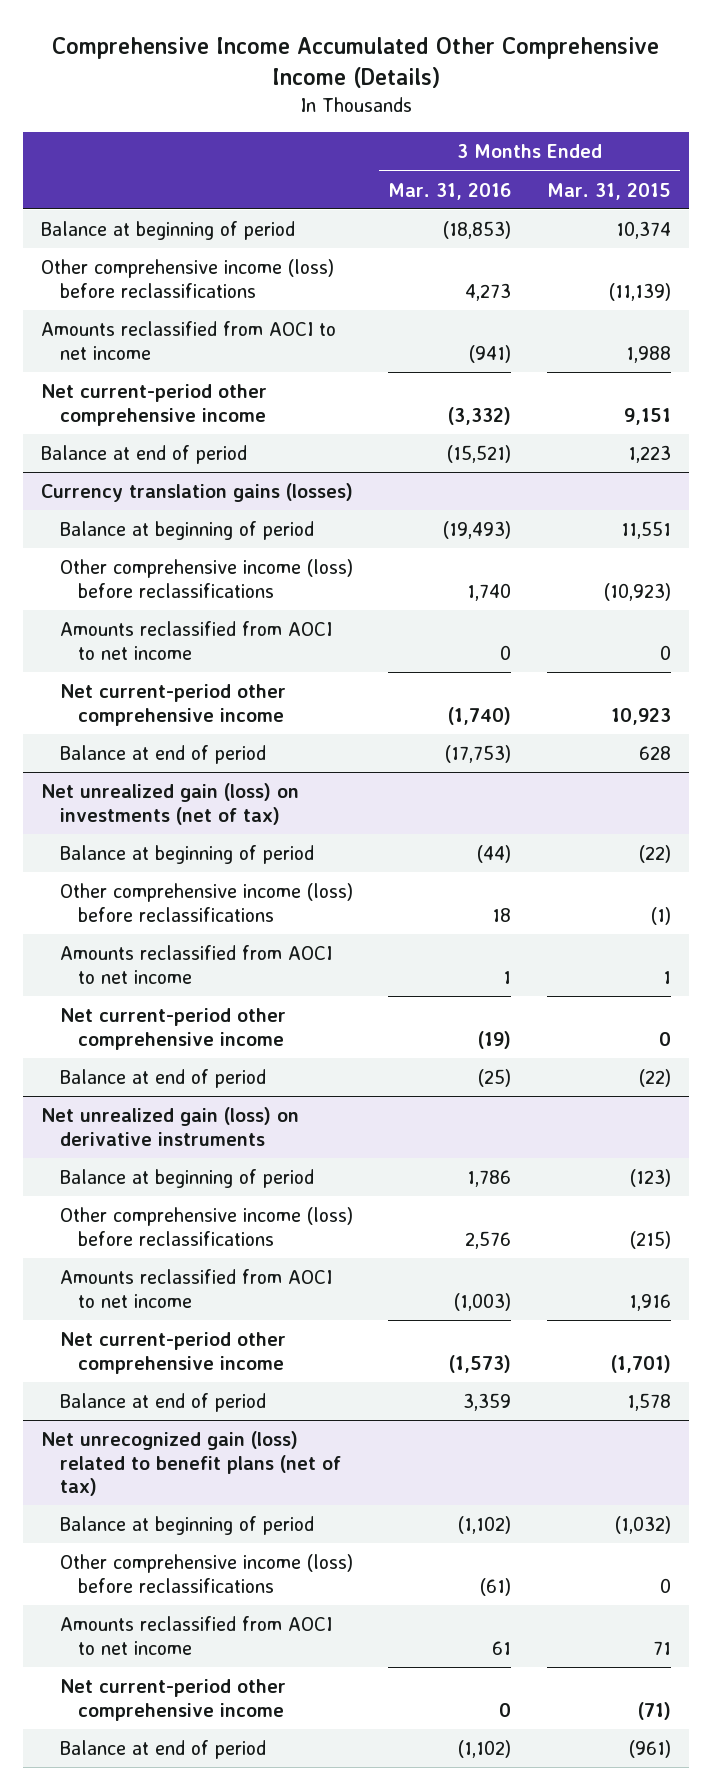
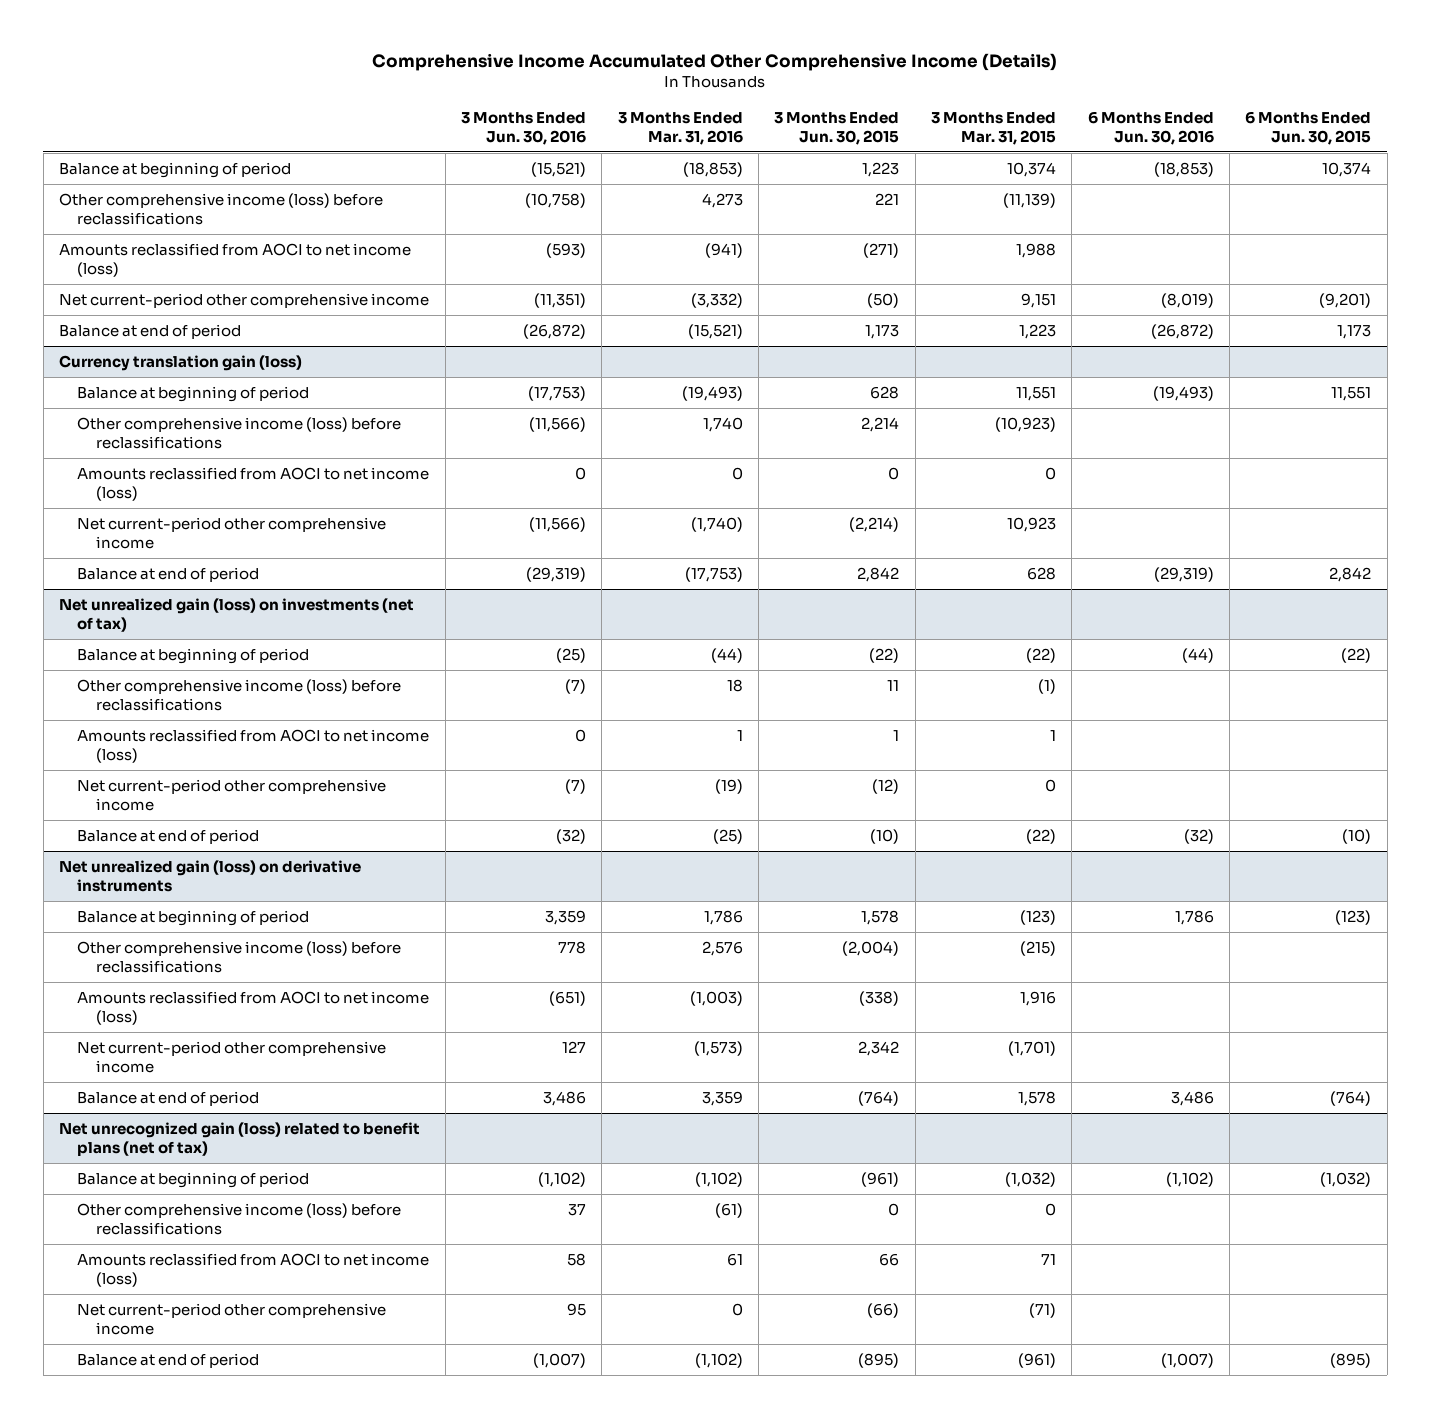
- | 3 Months Ended Mar. 31, 2016 | 3 Months Ended Mar. 31, 2015
+ | 3 Months Ended Jun. 30, 2016 | 3 Months Ended Mar. 31, 2016 | 3 Months Ended Jun. 30, 2015 | 3 Months Ended Mar. 31, 2015 | 6 Months Ended Jun. 30, 2016 | 6 Months Ended Jun. 30, 2015
- Amounts reclassified from AOCI to net income | (941) | 1,988
+ Amounts reclassified from AOCI to net income (loss) | (593) | (941) | (271) | 1,988 | |
- Currency translation gains (losses)
+ Currency translation gain (loss)
- Amounts reclassified from AOCI to net income | 0 | 0
+ Amounts reclassified from AOCI to net income (loss) | 0 | 0 | 0 | 0 | |
@ Net unrealized gain (loss) on investments (net of tax)
- Amounts reclassified from AOCI to net income | 1 | 1
+ Amounts reclassified from AOCI to net income (loss) | 0 | 1 | 1 | 1 | |
@ Net unrealized gain (loss) on derivative instruments
- Amounts reclassified from AOCI to net income | (1,003) | 1,916
+ Amounts reclassified from AOCI to net income (loss) | (651) | (1,003) | (338) | 1,916 | |
@ Net unrecognized gain (loss) related to benefit plans (net of tax)
- Amounts reclassified from AOCI to net income | 61 | 71
+ Amounts reclassified from AOCI to net income (loss) | 58 | 61 | 66 | 71 | |

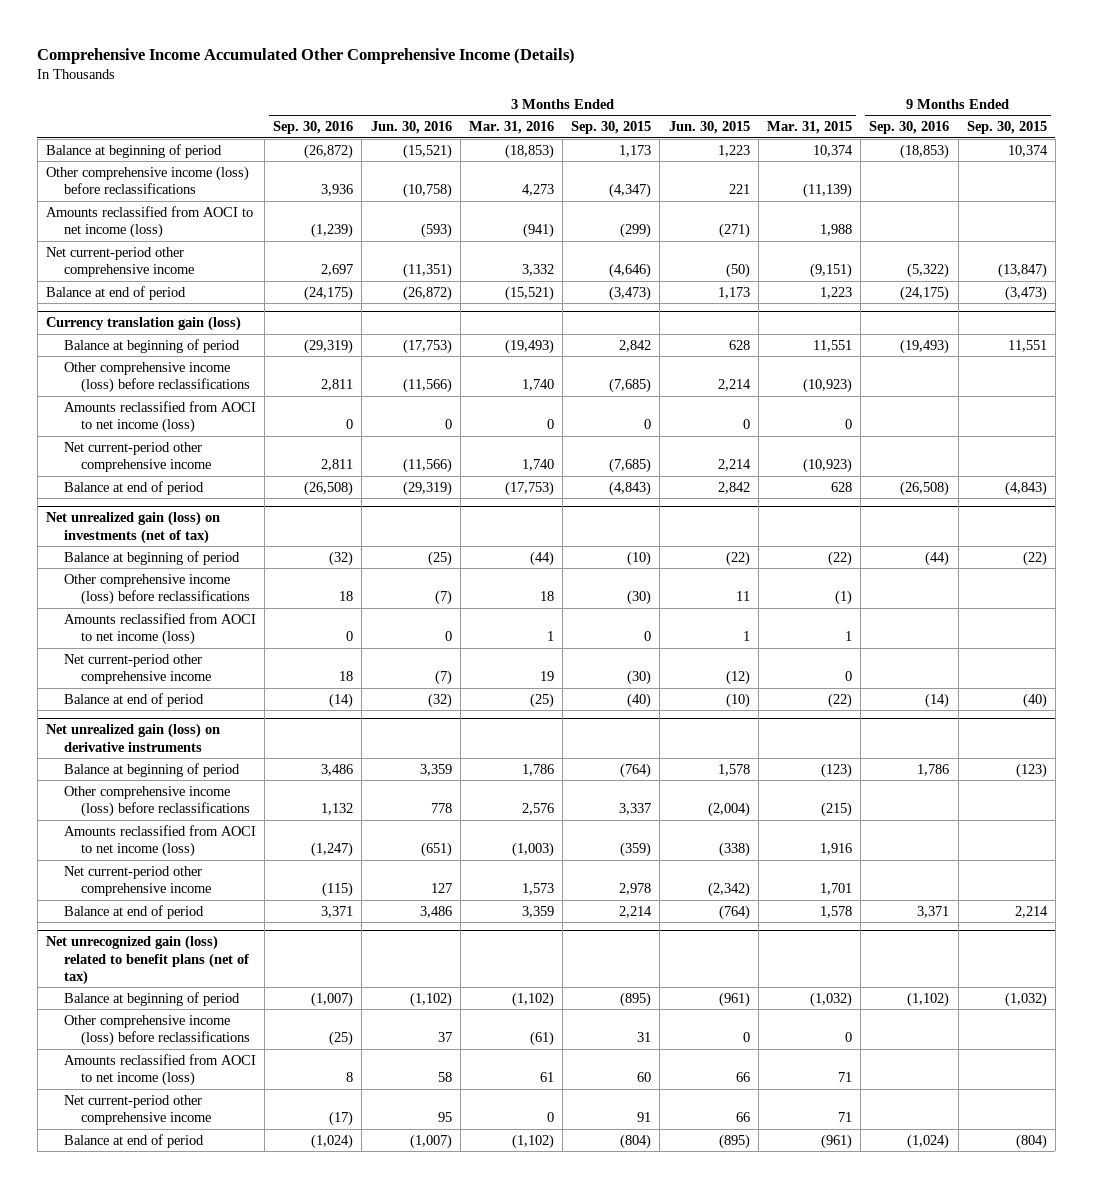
- | 3 Months Ended Jun. 30, 2016 | 3 Months Ended Mar. 31, 2016 | 3 Months Ended Jun. 30, 2015 | 3 Months Ended Mar. 31, 2015 | 6 Months Ended Jun. 30, 2016 | 6 Months Ended Jun. 30, 2015
+ | 3 Months Ended Sep. 30, 2016 | 3 Months Ended Jun. 30, 2016 | 3 Months Ended Mar. 31, 2016 | 3 Months Ended Sep. 30, 2015 | 3 Months Ended Jun. 30, 2015 | 3 Months Ended Mar. 31, 2015 | 9 Months Ended Sep. 30, 2016 | 9 Months Ended Sep. 30, 2015
- Net current-period other comprehensive income | (11,351) | (3,332) | (50) | 9,151 | (8,019) | (9,201)
+ Net current-period other comprehensive income | 2,697 | (11,351) | 3,332 | (4,646) | (50) | (9,151) | (5,322) | (13,847)
@ Currency translation gain (loss)
- Net current-period other comprehensive income | (11,566) | (1,740) | (2,214) | 10,923 | |
+ Net current-period other comprehensive income | 2,811 | (11,566) | 1,740 | (7,685) | 2,214 | (10,923) | |
@ Net unrealized gain (loss) on investments (net of tax)
- Net current-period other comprehensive income | (7) | (19) | (12) | 0 | |
+ Net current-period other comprehensive income | 18 | (7) | 19 | (30) | (12) | 0 | |
@ Net unrealized gain (loss) on derivative instruments
- Net current-period other comprehensive income | 127 | (1,573) | 2,342 | (1,701) | |
+ Net current-period other comprehensive income | (115) | 127 | 1,573 | 2,978 | (2,342) | 1,701 | |
@ Net unrecognized gain (loss) related to benefit plans (net of tax)
- Net current-period other comprehensive income | 95 | 0 | (66) | (71) | |
+ Net current-period other comprehensive income | (17) | 95 | 0 | 91 | 66 | 71 | |

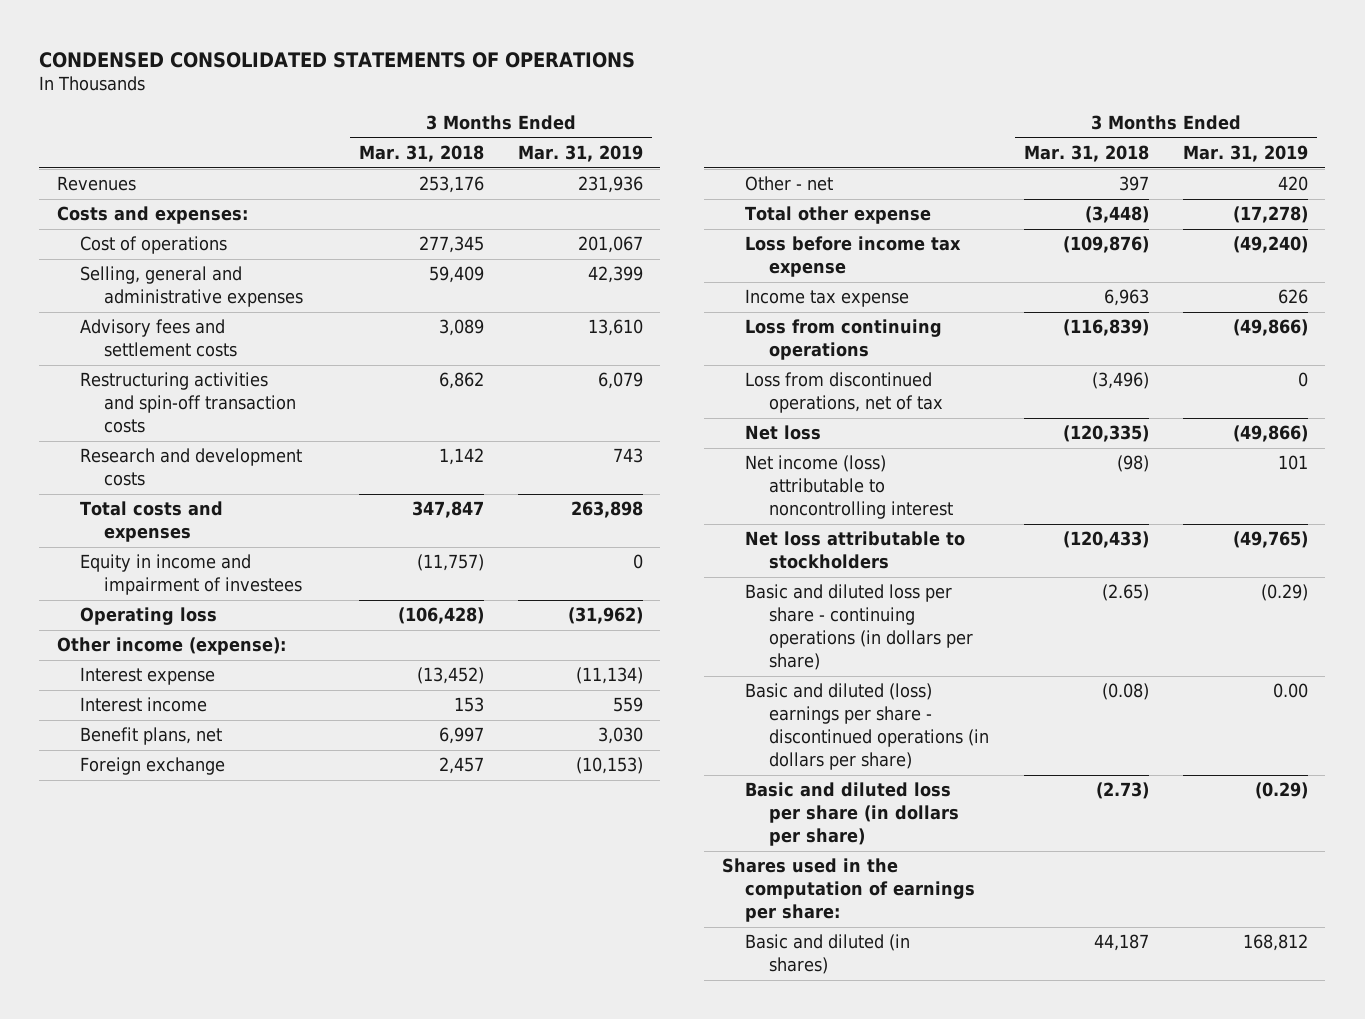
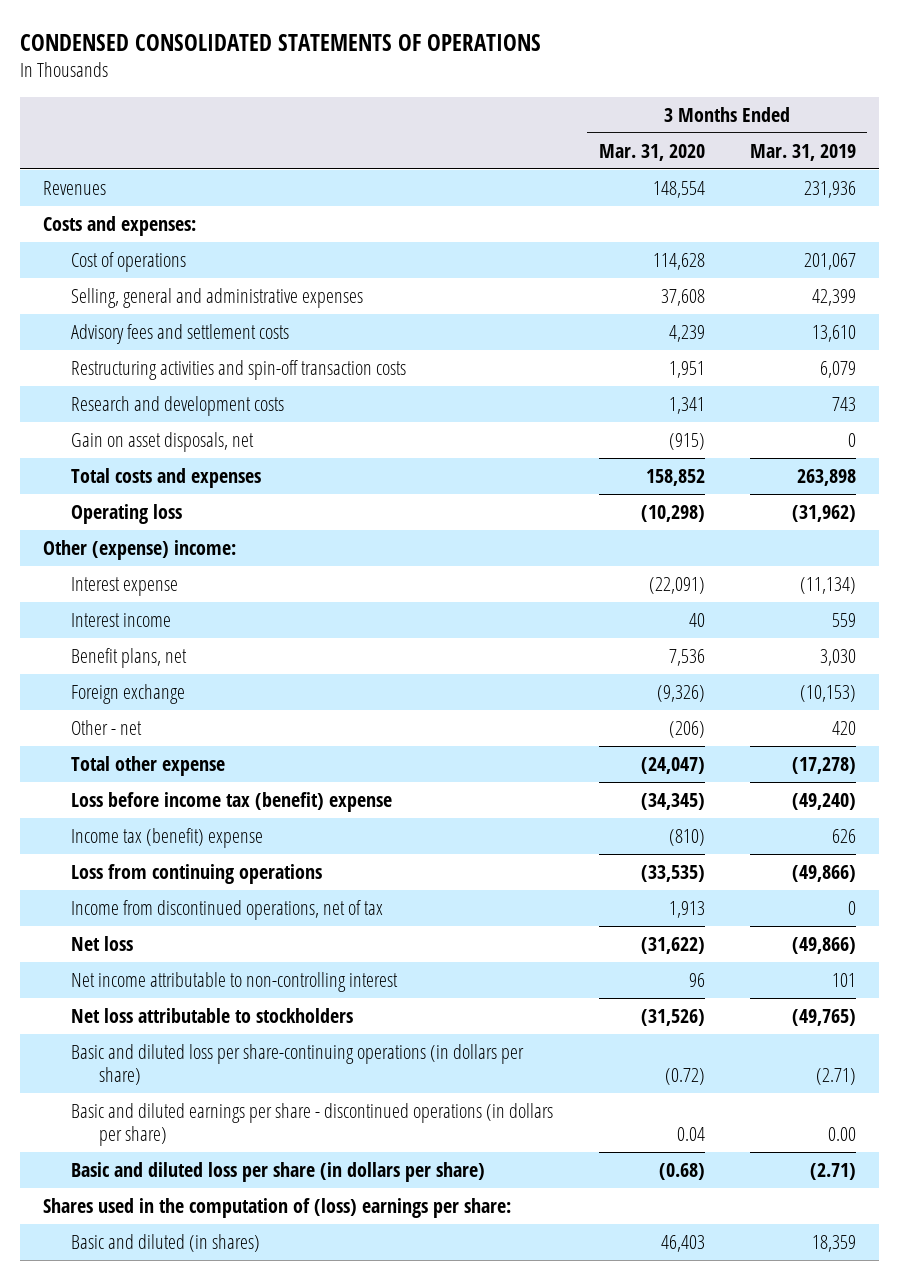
- | 3 Months Ended Mar. 31, 2018 | 3 Months Ended Mar. 31, 2019
+ | 3 Months Ended Mar. 31, 2020 | 3 Months Ended Mar. 31, 2019
+ Gain on asset disposals, net | (915) | 0
- Equity in income and impairment of investees | (11,757) | 0
- Other income (expense):
+ Other (expense) income:
- Loss before income tax expense | (109,876) | (49,240)
- Income tax expense | 6,963 | 626
+ Loss before income tax (benefit) expense | (34,345) | (49,240)
+ Income tax (benefit) expense | (810) | 626
- Loss from discontinued operations, net of tax | (3,496) | 0
+ Income from discontinued operations, net of tax | 1,913 | 0
- Net income (loss) attributable to noncontrolling interest | (98) | 101
+ Net income attributable to non-controlling interest | 96 | 101
- Basic and diluted loss per share - continuing operations (in dollars per share) | (2.65) | (0.29)
- Basic and diluted (loss) earnings per share - discontinued operations (in dollars per share) | (0.08) | 0.00
- Basic and diluted loss per share (in dollars per share) | (2.73) | (0.29)
- Shares used in the computation of earnings per share:
- Basic and diluted (in shares) | 44,187 | 168,812
+ Basic and diluted loss per share-continuing operations (in dollars per share) | (0.72) | (2.71)
+ Basic and diluted earnings per share - discontinued operations (in dollars per share) | 0.04 | 0.00
+ Basic and diluted loss per share (in dollars per share) | (0.68) | (2.71)
+ Shares used in the computation of (loss) earnings per share:
+ Basic and diluted (in shares) | 46,403 | 18,359

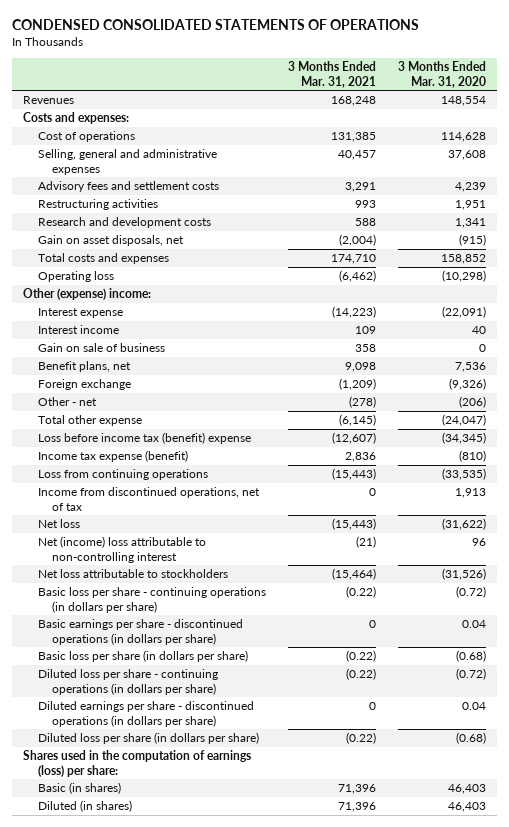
- | 3 Months Ended Mar. 31, 2020 | 3 Months Ended Mar. 31, 2019
+ | 3 Months Ended Mar. 31, 2021 | 3 Months Ended Mar. 31, 2020
- Restructuring activities and spin-off transaction costs | 1,951 | 6,079
+ Restructuring activities | 993 | 1,951
+ Gain on sale of business | 358 | 0
- Income tax (benefit) expense | (810) | 626
+ Income tax expense (benefit) | 2,836 | (810)
- Net income attributable to non-controlling interest | 96 | 101
+ Net (income) loss attributable to non-controlling interest | (21) | 96
- Basic and diluted loss per share-continuing operations (in dollars per share) | (0.72) | (2.71)
- Basic and diluted earnings per share - discontinued operations (in dollars per share) | 0.04 | 0.00
- Basic and diluted loss per share (in dollars per share) | (0.68) | (2.71)
- Shares used in the computation of (loss) earnings per share:
- Basic and diluted (in shares) | 46,403 | 18,359
+ Basic loss per share - continuing operations (in dollars per share) | (0.22) | (0.72)
+ Basic earnings per share - discontinued operations (in dollars per share) | 0 | 0.04
+ Basic loss per share (in dollars per share) | (0.22) | (0.68)
+ Diluted loss per share - continuing operations (in dollars per share) | (0.22) | (0.72)
+ Diluted earnings per share - discontinued operations (in dollars per share) | 0 | 0.04
+ Diluted loss per share (in dollars per share) | (0.22) | (0.68)
+ Shares used in the computation of earnings (loss) per share:
+ Basic (in shares) | 71,396 | 46,403
+ Diluted (in shares) | 71,396 | 46,403

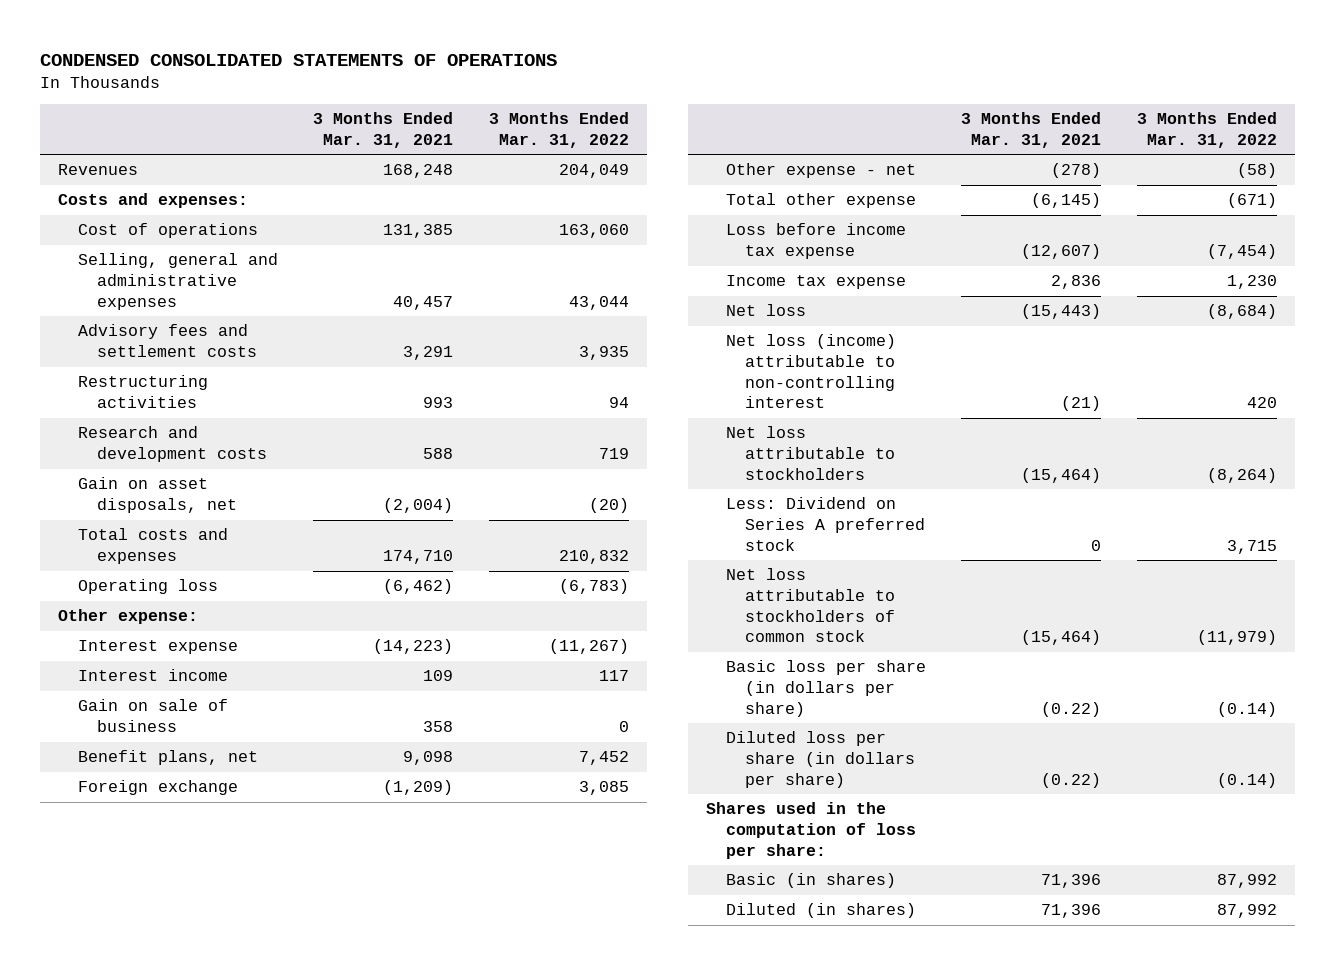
- | 3 Months Ended Mar. 31, 2021 | 3 Months Ended Mar. 31, 2020
+ | 3 Months Ended Mar. 31, 2021 | 3 Months Ended Mar. 31, 2022
- Other (expense) income:
+ Other expense:
- Other - net | (278) | (206)
+ Other expense - net | (278) | (58)
- Loss before income tax (benefit) expense | (12,607) | (34,345)
- Income tax expense (benefit) | 2,836 | (810)
- Loss from continuing operations | (15,443) | (33,535)
- Income from discontinued operations, net of tax | 0 | 1,913
+ Loss before income tax expense | (12,607) | (7,454)
+ Income tax expense | 2,836 | 1,230
- Net (income) loss attributable to non-controlling interest | (21) | 96
+ Net loss (income) attributable to non-controlling interest | (21) | 420
- Basic loss per share - continuing operations (in dollars per share) | (0.22) | (0.72)
- Basic earnings per share - discontinued operations (in dollars per share) | 0 | 0.04
+ Less: Dividend on Series A preferred stock | 0 | 3,715
+ Net loss attributable to stockholders of common stock | (15,464) | (11,979)
- Diluted loss per share - continuing operations (in dollars per share) | (0.22) | (0.72)
- Diluted earnings per share - discontinued operations (in dollars per share) | 0 | 0.04
- Shares used in the computation of earnings (loss) per share:
+ Shares used in the computation of loss per share:

